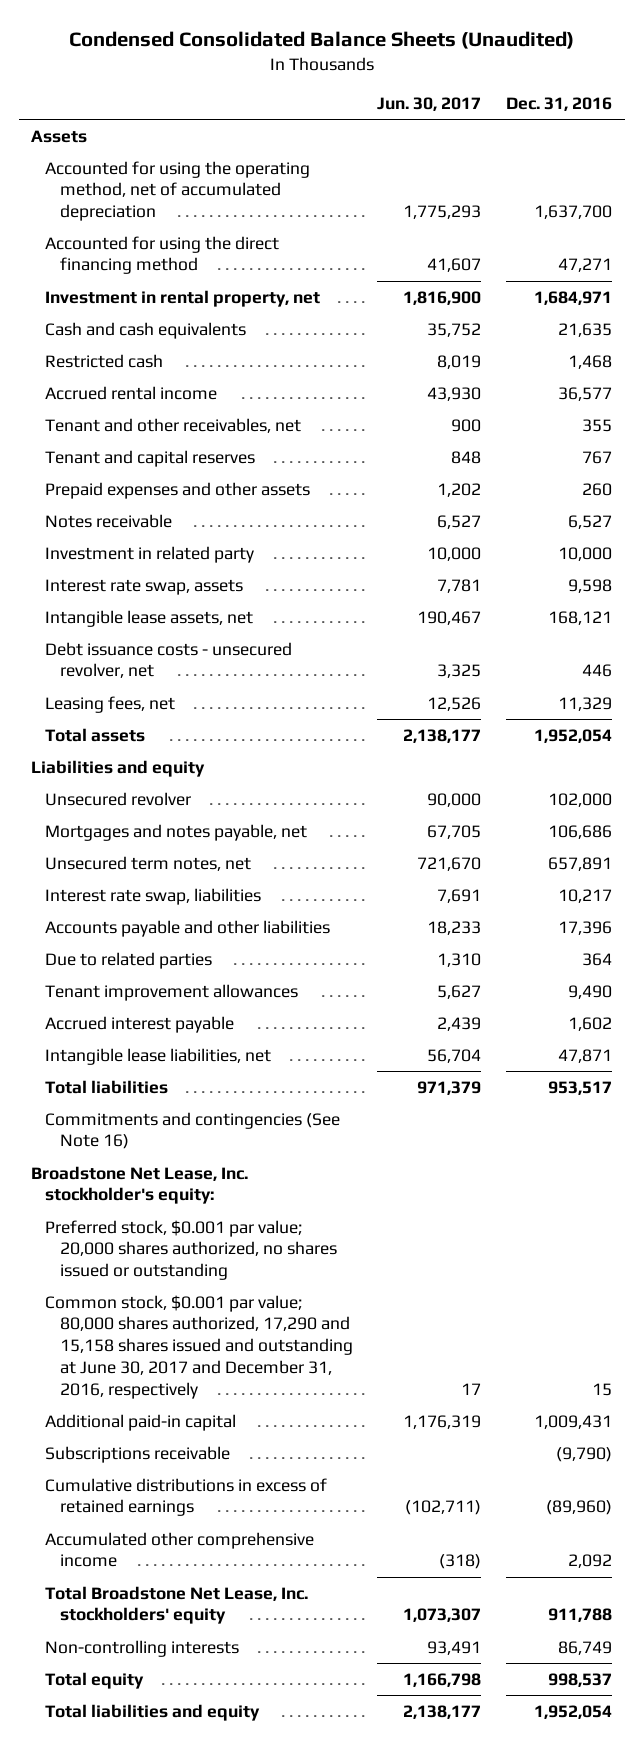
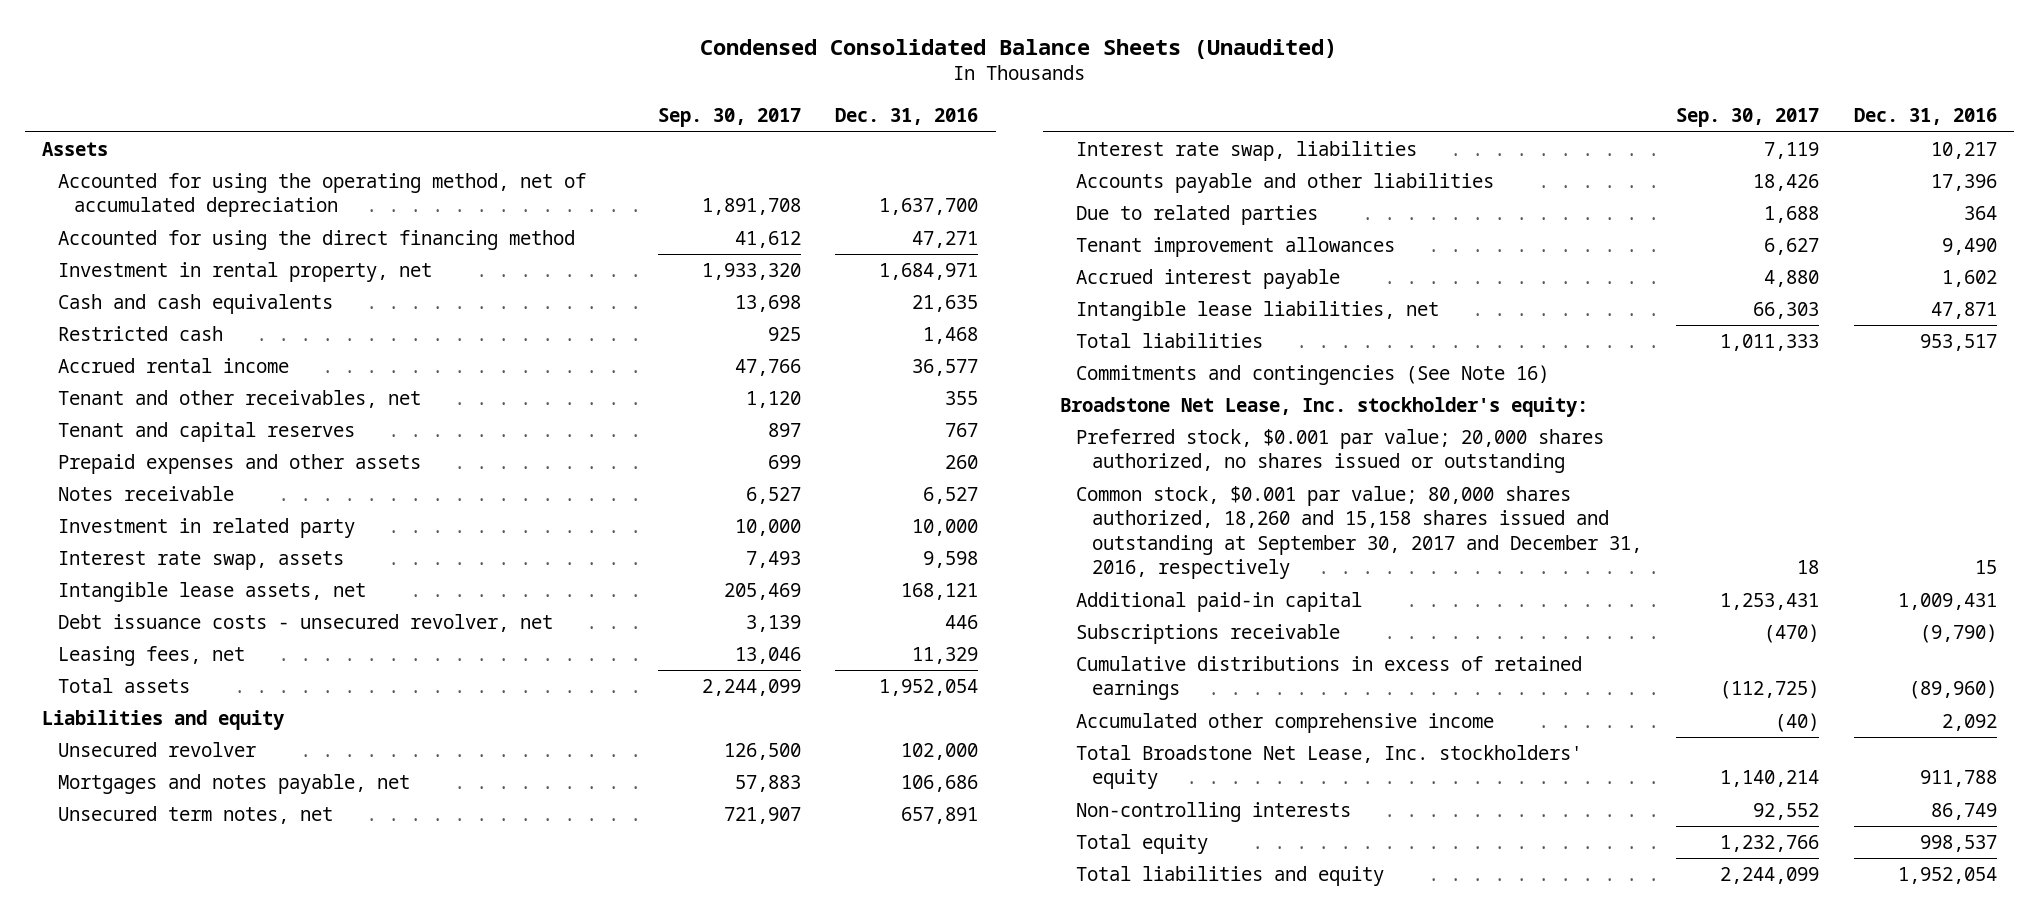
- | Jun. 30, 2017 | Dec. 31, 2016
+ | Sep. 30, 2017 | Dec. 31, 2016
- Common stock, $0.001 par value; 80,000 shares authorized, 17,290 and 15,158 shares issued and outstanding at June 30, 2017 and December 31, 2016, respectively | 17 | 15
+ Common stock, $0.001 par value; 80,000 shares authorized, 18,260 and 15,158 shares issued and outstanding at September 30, 2017 and December 31, 2016, respectively | 18 | 15

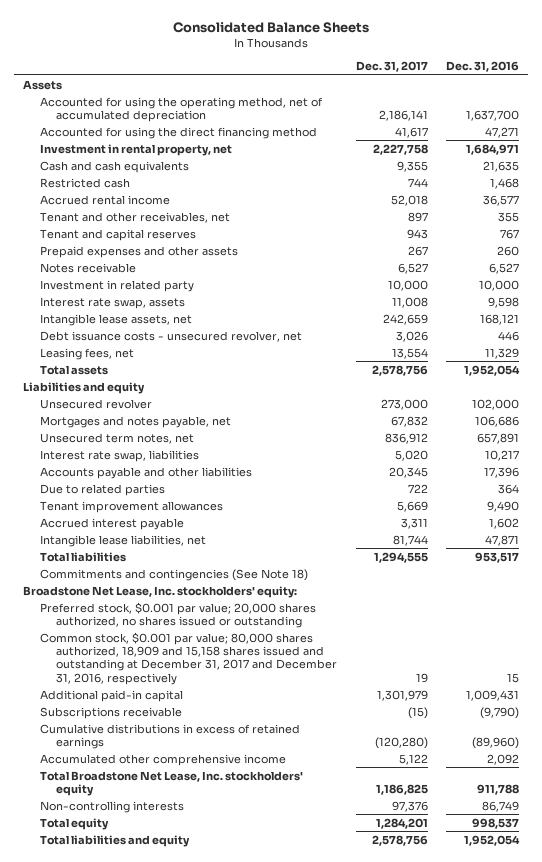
- Condensed Consolidated Balance Sheets (Unaudited)
+ Consolidated Balance Sheets
- | Sep. 30, 2017 | Dec. 31, 2016
+ | Dec. 31, 2017 | Dec. 31, 2016
- Commitments and contingencies (See Note 16)
- Broadstone Net Lease, Inc. stockholder's equity:
+ Commitments and contingencies (See Note 18)
+ Broadstone Net Lease, Inc. stockholders' equity:
- Common stock, $0.001 par value; 80,000 shares authorized, 18,260 and 15,158 shares issued and outstanding at September 30, 2017 and December 31, 2016, respectively | 18 | 15
+ Common stock, $0.001 par value; 80,000 shares authorized, 18,909 and 15,158 shares issued and outstanding at December 31, 2017 and December 31, 2016, respectively | 19 | 15

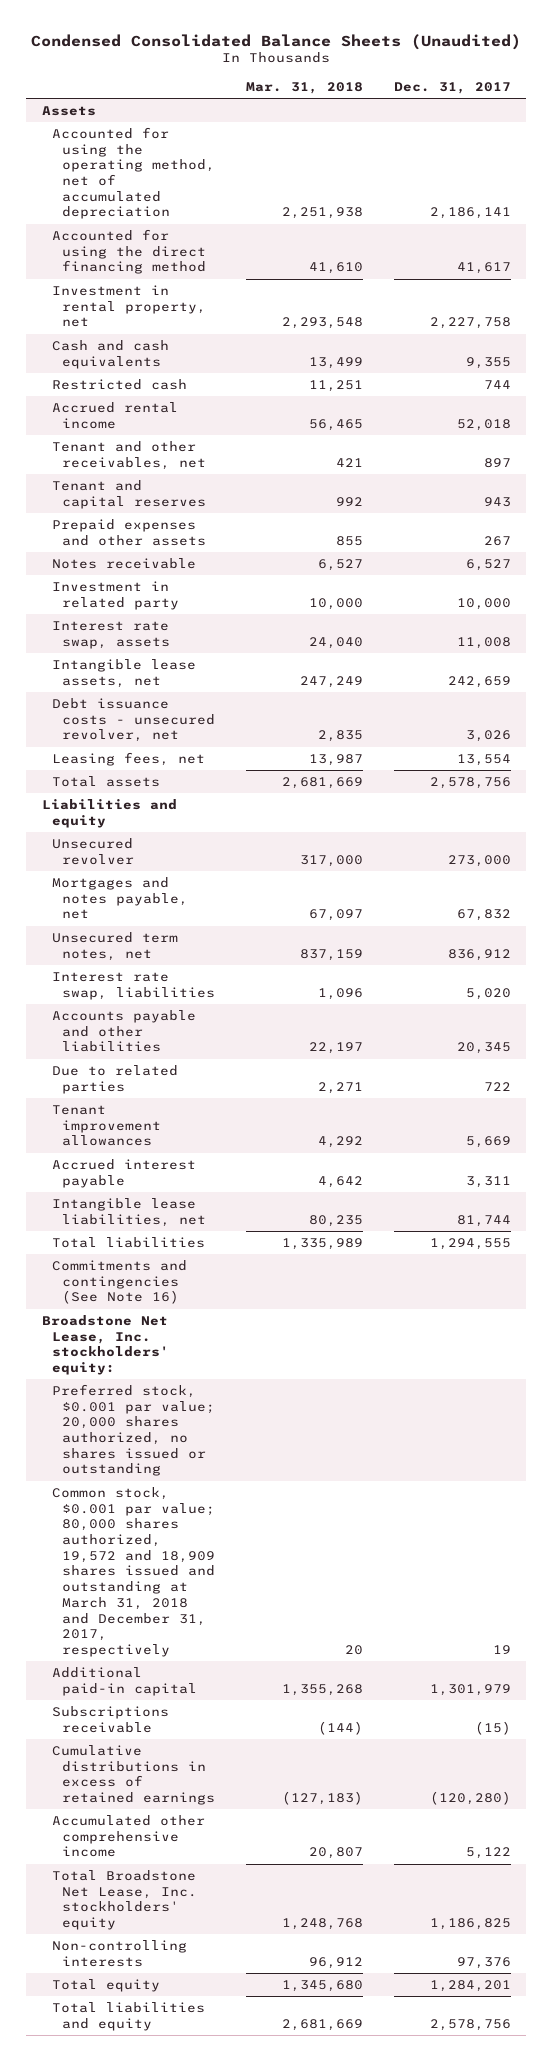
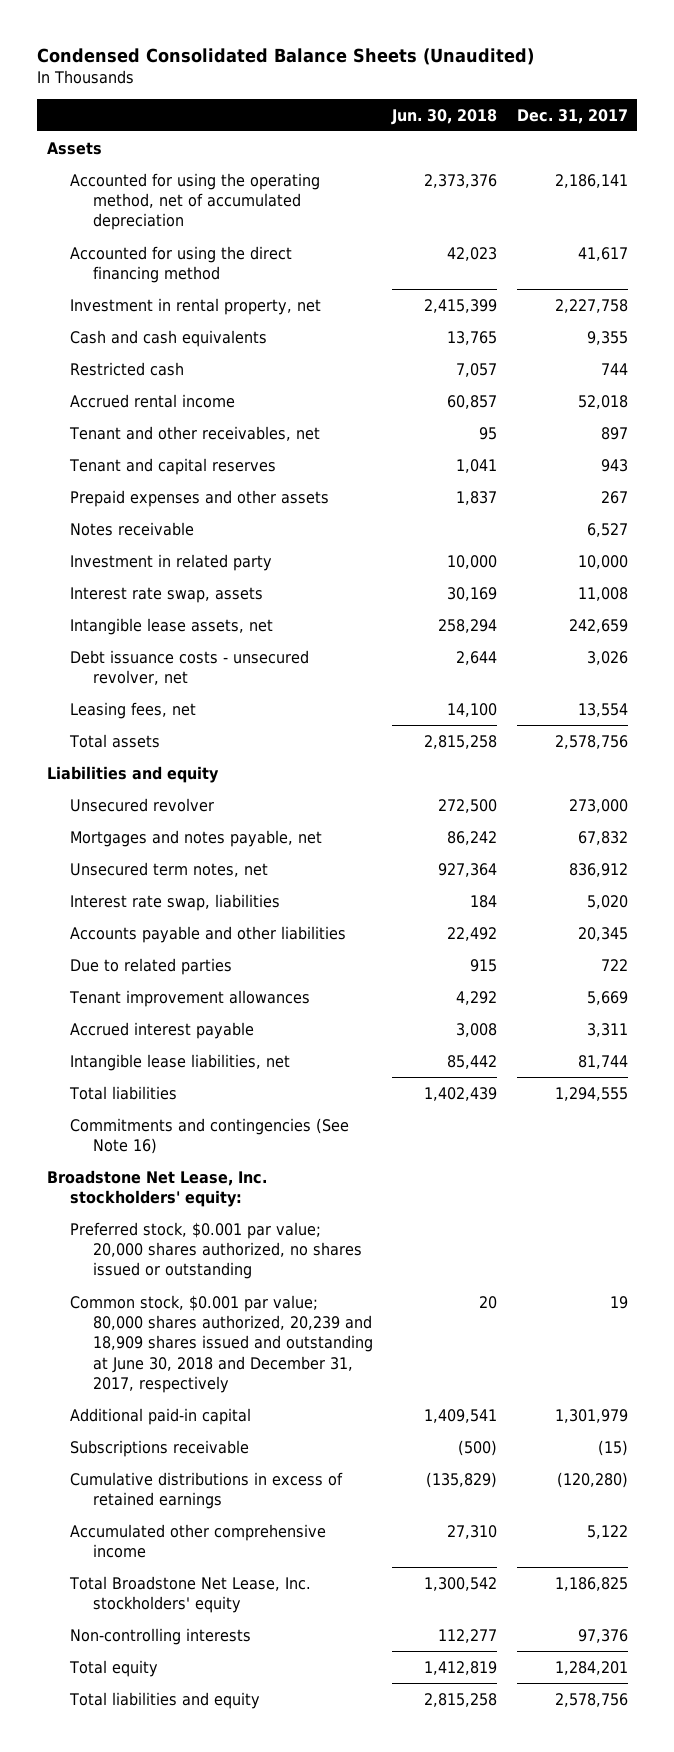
- | Mar. 31, 2018 | Dec. 31, 2017
+ | Jun. 30, 2018 | Dec. 31, 2017
- Common stock, $0.001 par value; 80,000 shares authorized, 19,572 and 18,909 shares issued and outstanding at March 31, 2018 and December 31, 2017, respectively | 20 | 19
+ Common stock, $0.001 par value; 80,000 shares authorized, 20,239 and 18,909 shares issued and outstanding at June 30, 2018 and December 31, 2017, respectively | 20 | 19

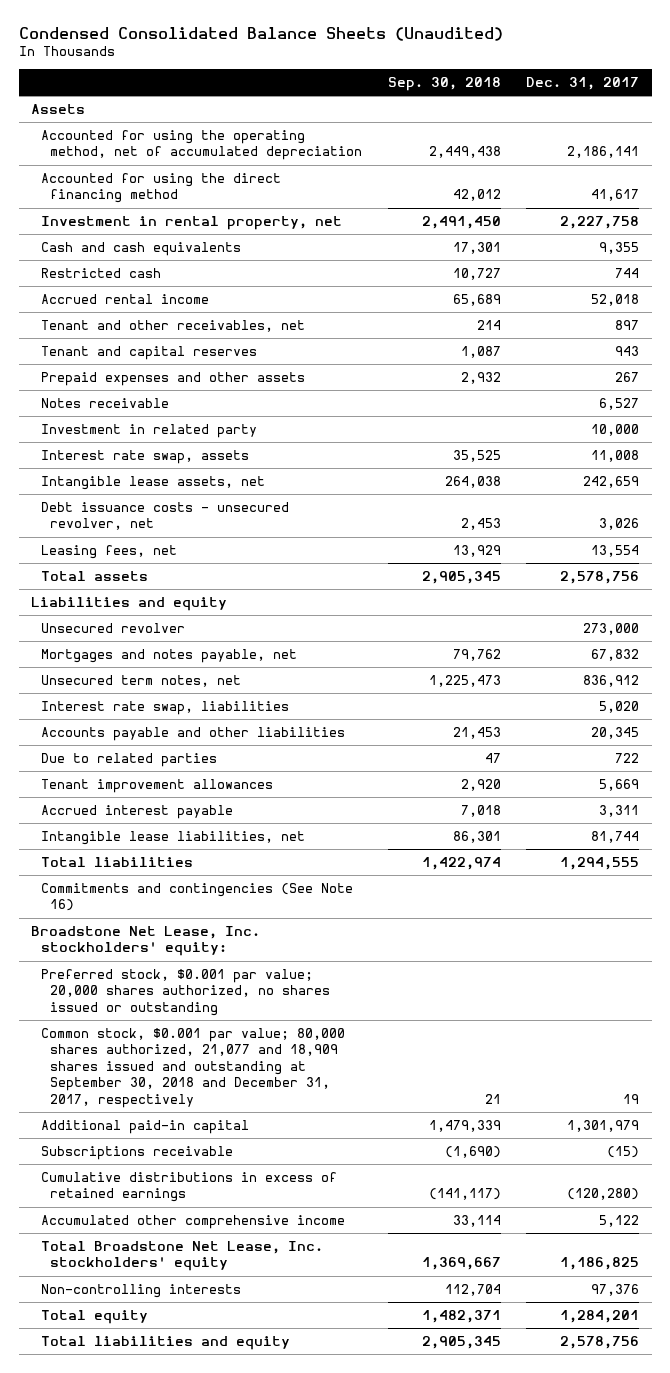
- | Jun. 30, 2018 | Dec. 31, 2017
+ | Sep. 30, 2018 | Dec. 31, 2017
- Common stock, $0.001 par value; 80,000 shares authorized, 20,239 and 18,909 shares issued and outstanding at June 30, 2018 and December 31, 2017, respectively | 20 | 19
+ Common stock, $0.001 par value; 80,000 shares authorized, 21,077 and 18,909 shares issued and outstanding at September 30, 2018 and December 31, 2017, respectively | 21 | 19

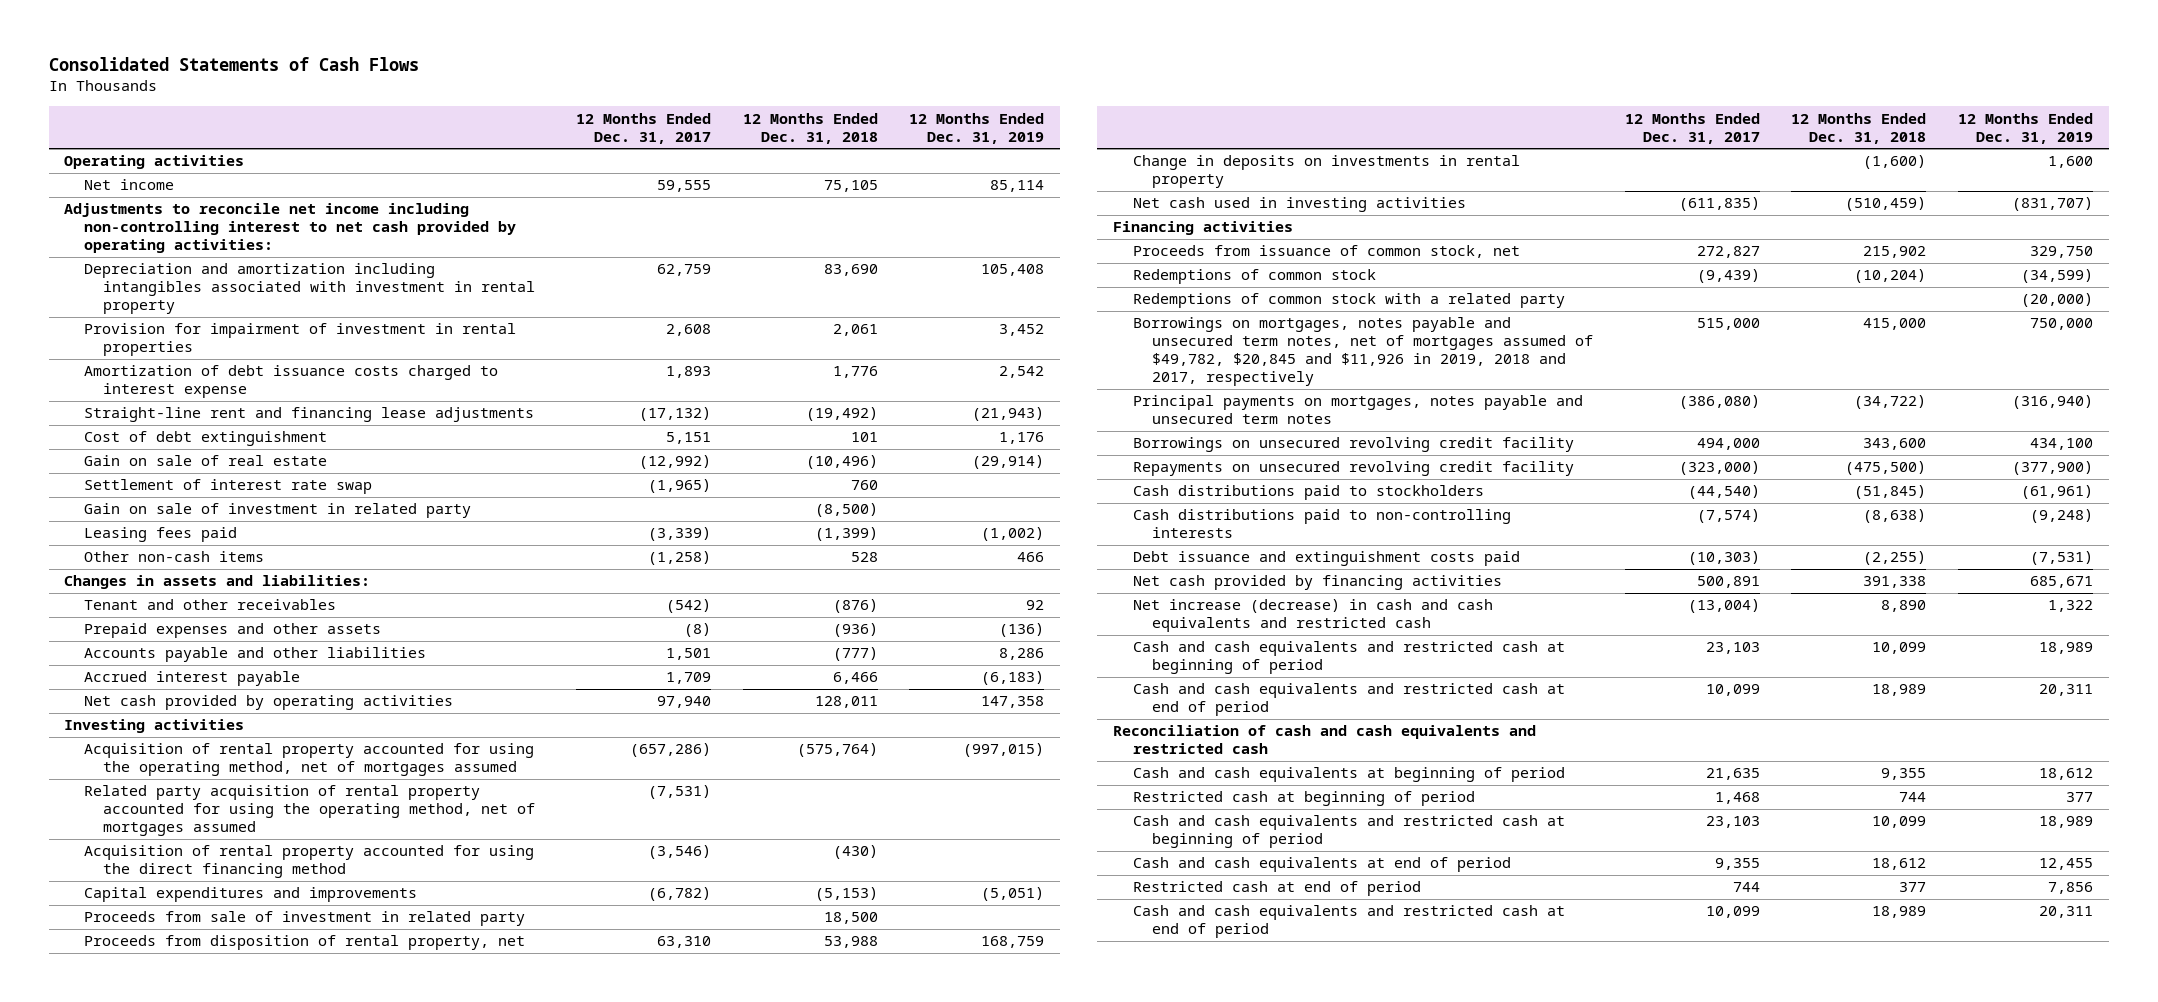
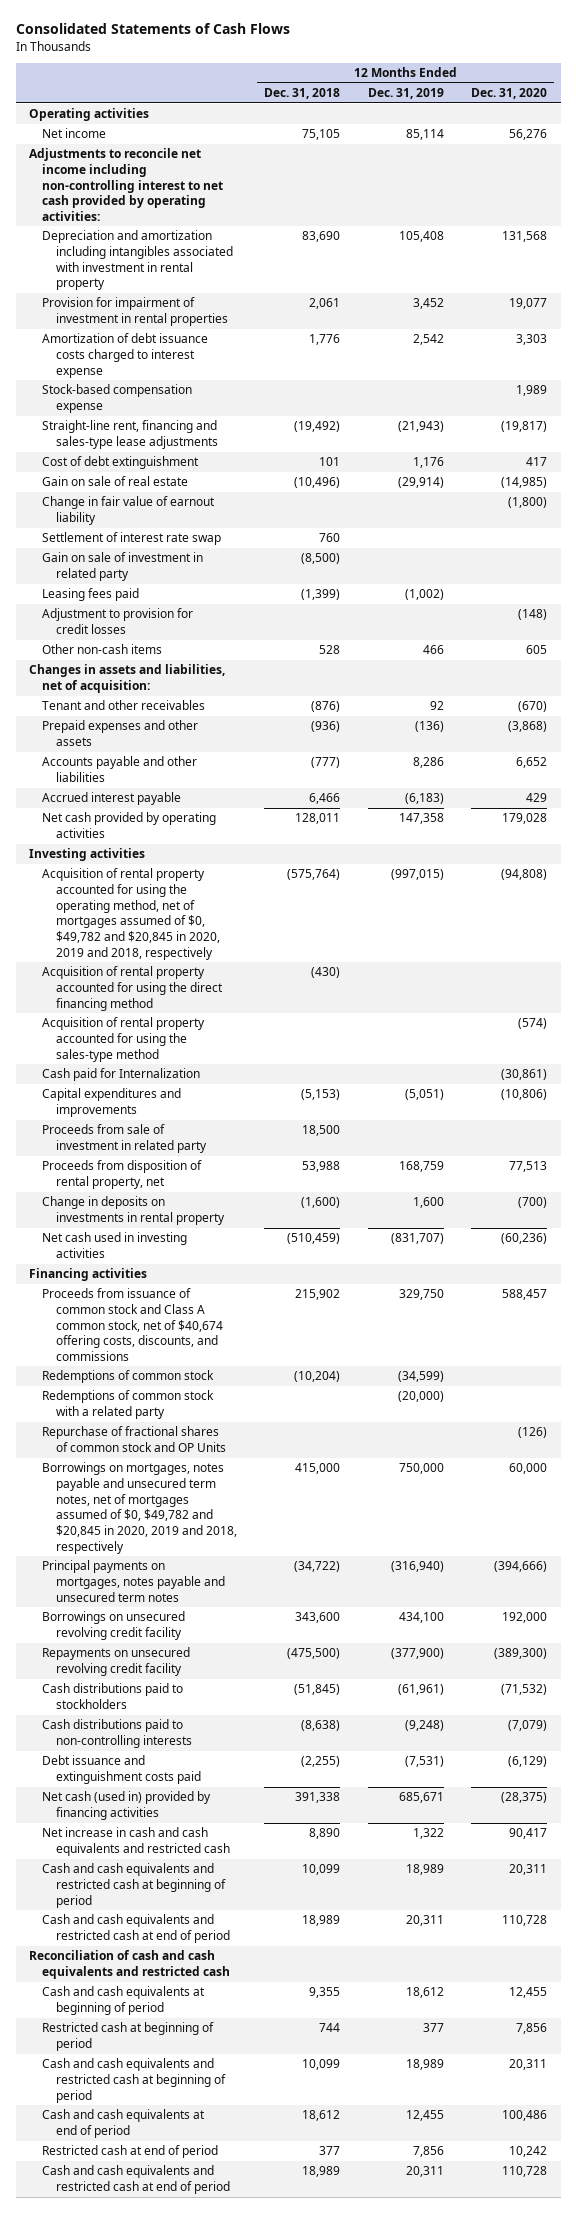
- | 12 Months Ended Dec. 31, 2017 | 12 Months Ended Dec. 31, 2018 | 12 Months Ended Dec. 31, 2019
+ | 12 Months Ended Dec. 31, 2018 | 12 Months Ended Dec. 31, 2019 | 12 Months Ended Dec. 31, 2020
- Straight-line rent and financing lease adjustments | (17,132) | (19,492) | (21,943)
+ Stock-based compensation expense | | | 1,989
+ Straight-line rent, financing and sales-type lease adjustments | (19,492) | (21,943) | (19,817)
+ Change in fair value of earnout liability | | | (1,800)
+ Adjustment to provision for credit losses | | | (148)
- Changes in assets and liabilities:
+ Changes in assets and liabilities, net of acquisition:
- Acquisition of rental property accounted for using the operating method, net of mortgages assumed | (657,286) | (575,764) | (997,015)
- Related party acquisition of rental property accounted for using the operating method, net of mortgages assumed | (7,531) | |
+ Acquisition of rental property accounted for using the operating method, net of mortgages assumed of $0, $49,782 and $20,845 in 2020, 2019 and 2018, respectively | (575,764) | (997,015) | (94,808)
+ Acquisition of rental property accounted for using the sales-type method | | | (574)
+ Cash paid for Internalization | | | (30,861)
- Proceeds from issuance of common stock, net | 272,827 | 215,902 | 329,750
+ Proceeds from issuance of common stock and Class A common stock, net of $40,674 offering costs, discounts, and commissions | 215,902 | 329,750 | 588,457
- Borrowings on mortgages, notes payable and unsecured term notes, net of mortgages assumed of $49,782, $20,845 and $11,926 in 2019, 2018 and 2017, respectively | 515,000 | 415,000 | 750,000
+ Repurchase of fractional shares of common stock and OP Units | | | (126)
+ Borrowings on mortgages, notes payable and unsecured term notes, net of mortgages assumed of $0, $49,782 and $20,845 in 2020, 2019 and 2018, respectively | 415,000 | 750,000 | 60,000
- Net cash provided by financing activities | 500,891 | 391,338 | 685,671
- Net increase (decrease) in cash and cash equivalents and restricted cash | (13,004) | 8,890 | 1,322
+ Net cash (used in) provided by financing activities | 391,338 | 685,671 | (28,375)
+ Net increase in cash and cash equivalents and restricted cash | 8,890 | 1,322 | 90,417

